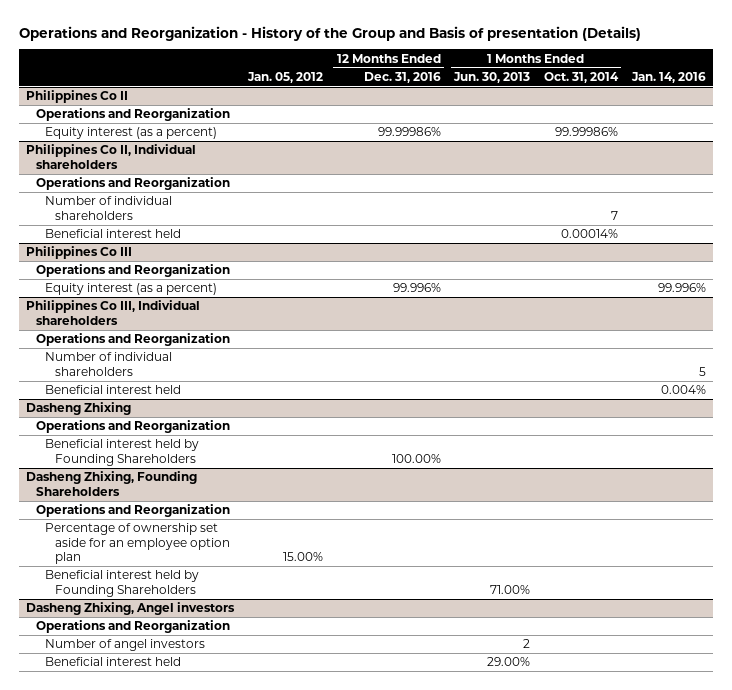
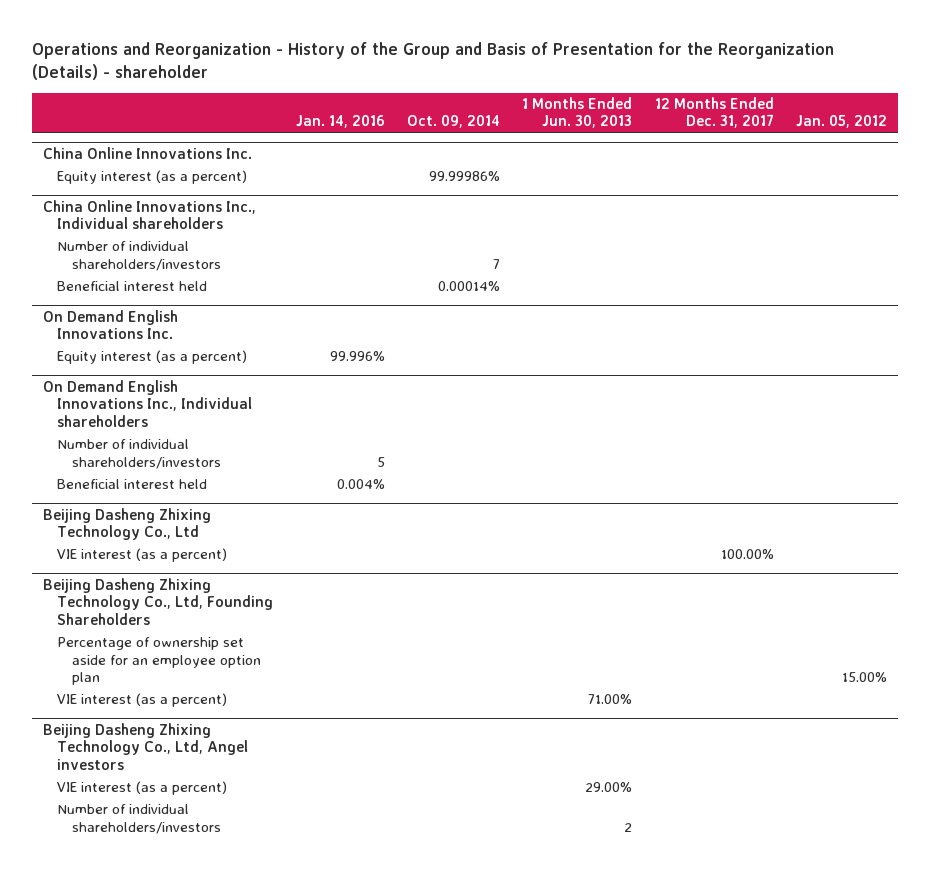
- Operations and Reorganization - History of the Group and Basis of presentation (Details)
+ Operations and Reorganization - History of the Group and Basis of Presentation for the Reorganization (Details) - shareholder
- | Jan. 05, 2012 | 12 Months Ended Dec. 31, 2016 | 1 Months Ended Jun. 30, 2013 | 1 Months Ended Oct. 31, 2014 | Jan. 14, 2016
+ | Jan. 14, 2016 | Oct. 09, 2014 | 1 Months Ended Jun. 30, 2013 | 12 Months Ended Dec. 31, 2017 | Jan. 05, 2012
- Philippines Co II
- Operations and Reorganization
- Equity interest (as a percent) | | 99.99986% | | 99.99986% |
- Philippines Co II, Individual shareholders
- Operations and Reorganization
- Number of individual shareholders | | | | 7 |
- Beneficial interest held | | | | 0.00014% |
- Philippines Co III
- Operations and Reorganization
+ China Online Innovations Inc.
+ Equity interest (as a percent) | | 99.99986% | | |
+ China Online Innovations Inc., Individual shareholders
+ Number of individual shareholders/investors | | 7 | | |
+ Beneficial interest held | | 0.00014% | | |
+ On Demand English Innovations Inc.
- Philippines Co III, Individual shareholders
- Operations and Reorganization
- Number of individual shareholders | | | | | 5
+ On Demand English Innovations Inc., Individual shareholders
+ Number of individual shareholders/investors | 5 | | | |
- Dasheng Zhixing
- Operations and Reorganization
- Beneficial interest held by Founding Shareholders | | 100.00% | | |
- Dasheng Zhixing, Founding Shareholders
- Operations and Reorganization
+ Beijing Dasheng Zhixing Technology Co., Ltd
+ VIE interest (as a percent) | | | | 100.00% |
+ Beijing Dasheng Zhixing Technology Co., Ltd, Founding Shareholders
- Beneficial interest held by Founding Shareholders | | | 71.00% | |
- Dasheng Zhixing, Angel investors
- Operations and Reorganization
- Number of angel investors | | | 2 | |
- Beneficial interest held | | | 29.00% | |
+ VIE interest (as a percent) | | | 71.00% | |
+ Beijing Dasheng Zhixing Technology Co., Ltd, Angel investors
+ VIE interest (as a percent) | | | 29.00% | |
+ Number of individual shareholders/investors | | | 2 | |

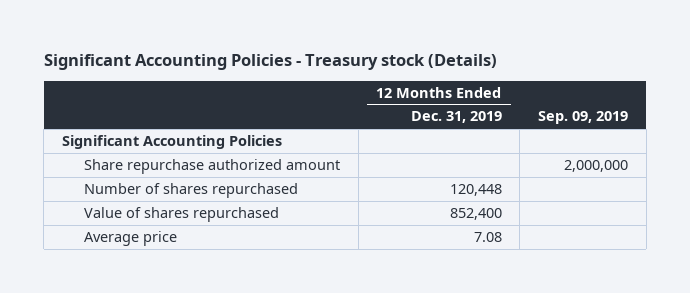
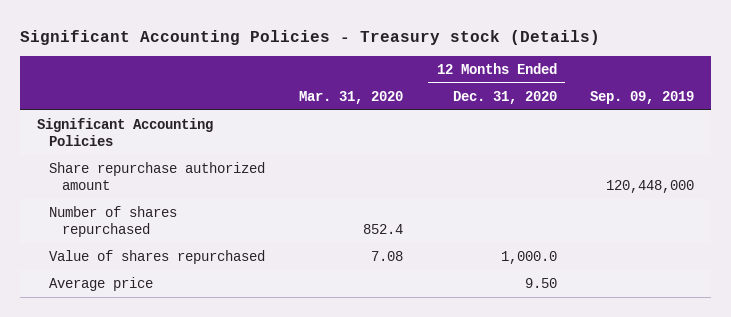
- | 12 Months Ended Dec. 31, 2019 | Sep. 09, 2019
+ | Mar. 31, 2020 | 12 Months Ended Dec. 31, 2020 | Sep. 09, 2019
- Share repurchase authorized amount | | 2,000,000
+ Share repurchase authorized amount | | | 120,448,000

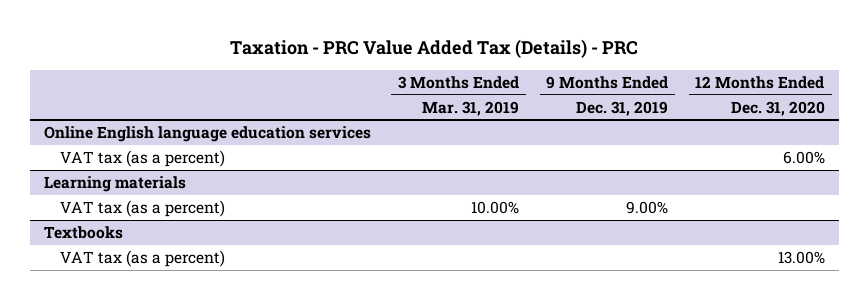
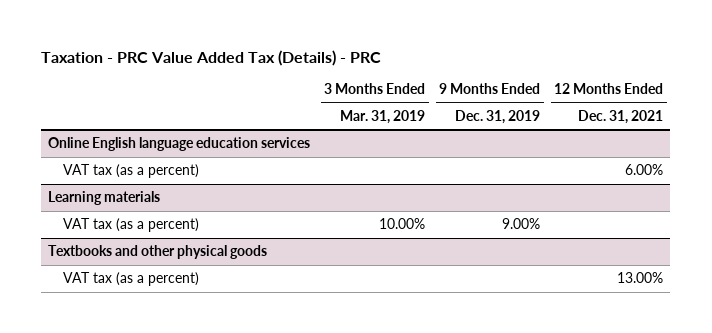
- | 3 Months Ended Mar. 31, 2019 | 9 Months Ended Dec. 31, 2019 | 12 Months Ended Dec. 31, 2020
+ | 3 Months Ended Mar. 31, 2019 | 9 Months Ended Dec. 31, 2019 | 12 Months Ended Dec. 31, 2021
- Textbooks
+ Textbooks and other physical goods

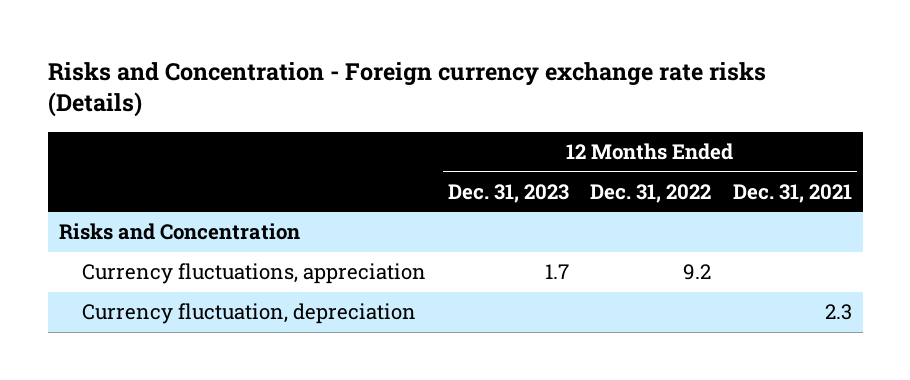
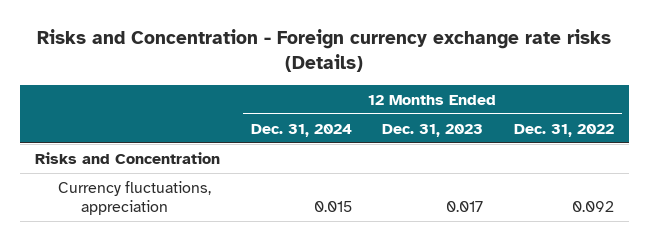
- | 12 Months Ended Dec. 31, 2023 | 12 Months Ended Dec. 31, 2022 | 12 Months Ended Dec. 31, 2021
+ | 12 Months Ended Dec. 31, 2024 | 12 Months Ended Dec. 31, 2023 | 12 Months Ended Dec. 31, 2022
- Currency fluctuations, appreciation | 1.7 | 9.2 |
- Currency fluctuation, depreciation | | | 2.3
+ Currency fluctuations, appreciation | 0.015 | 0.017 | 0.092

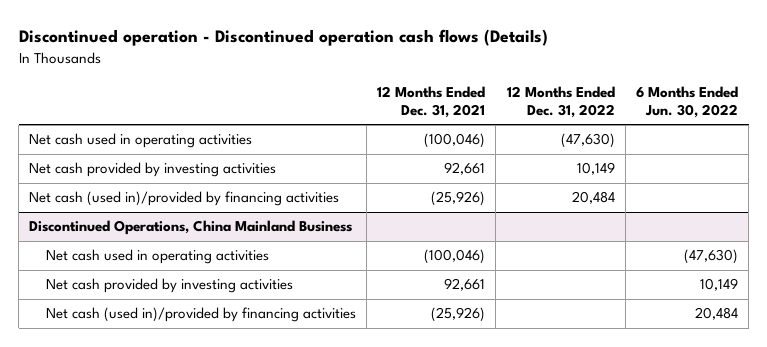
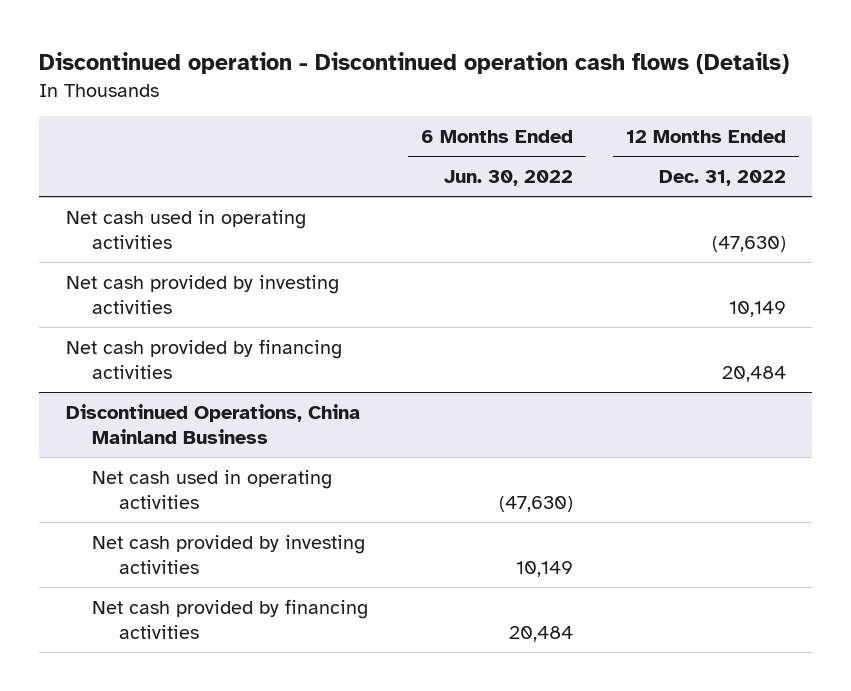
- | 12 Months Ended Dec. 31, 2021 | 12 Months Ended Dec. 31, 2022 | 6 Months Ended Jun. 30, 2022
+ | 6 Months Ended Jun. 30, 2022 | 12 Months Ended Dec. 31, 2022
- Net cash (used in)/provided by financing activities | (25,926) | 20,484 |
+ Net cash provided by financing activities | | 20,484
@ Discontinued Operations, China Mainland Business
- Net cash (used in)/provided by financing activities | (25,926) | | 20,484
+ Net cash provided by financing activities | 20,484 |

